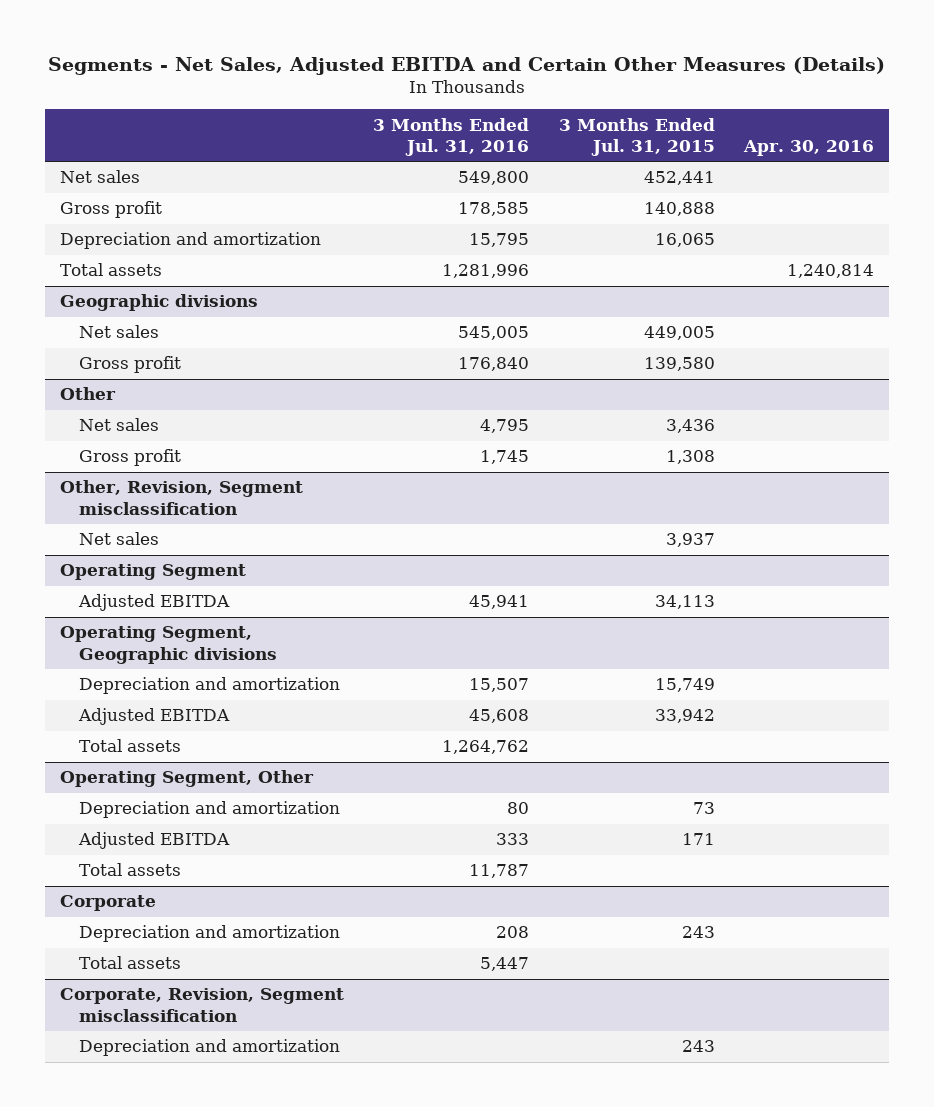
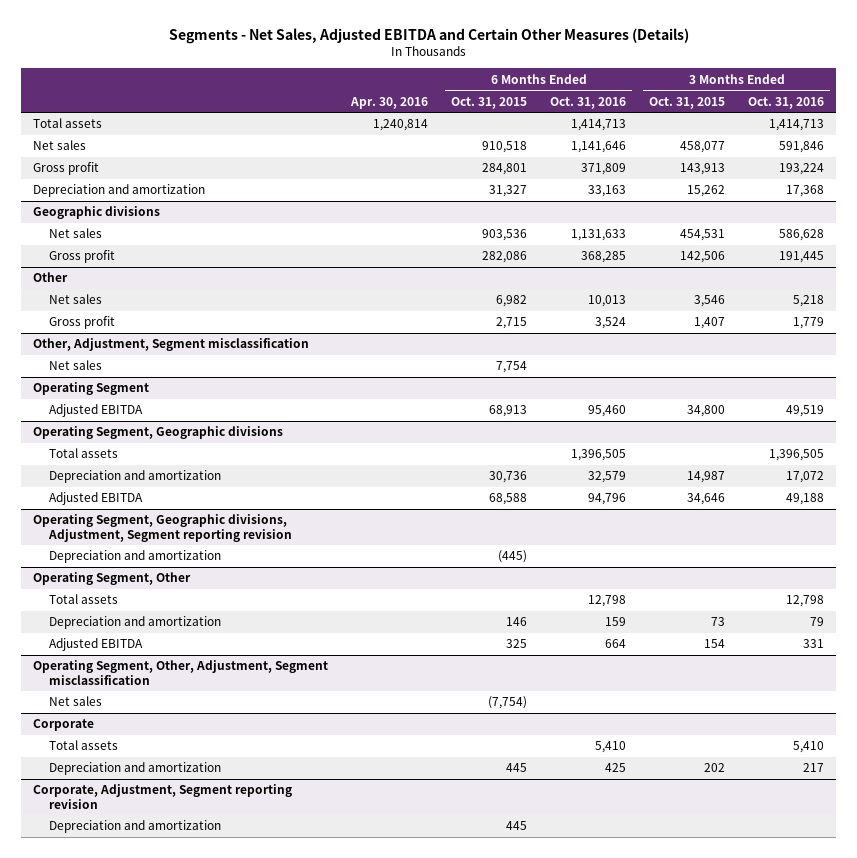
- | 3 Months Ended Jul. 31, 2016 | 3 Months Ended Jul. 31, 2015 | Apr. 30, 2016
+ | Apr. 30, 2016 | 6 Months Ended Oct. 31, 2015 | 6 Months Ended Oct. 31, 2016 | 3 Months Ended Oct. 31, 2015 | 3 Months Ended Oct. 31, 2016
moved up: Total assets | 1,240,814 | | 1,414,713 | | 1,414,713
- Other, Revision, Segment misclassification
+ Other, Adjustment, Segment misclassification
@ Operating Segment, Geographic divisions
moved up: Total assets | | | 1,396,505 | | 1,396,505
+ Operating Segment, Geographic divisions, Adjustment, Segment reporting revision
+ Depreciation and amortization | | (445) | | |
@ Operating Segment, Other
moved up: Total assets | | | 12,798 | | 12,798
+ Operating Segment, Other, Adjustment, Segment misclassification
+ Net sales | | (7,754) | | |
- Corporate, Revision, Segment misclassification
@ Corporate
moved down: Depreciation and amortization | | 445 | 425 | 202 | 217
+ Corporate, Adjustment, Segment reporting revision

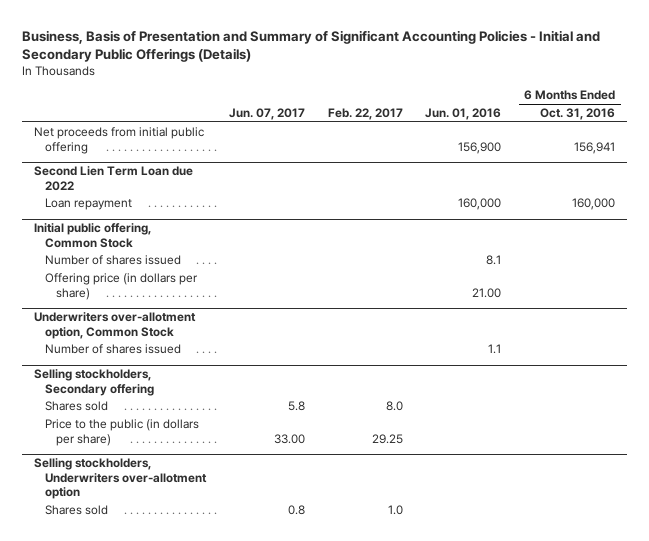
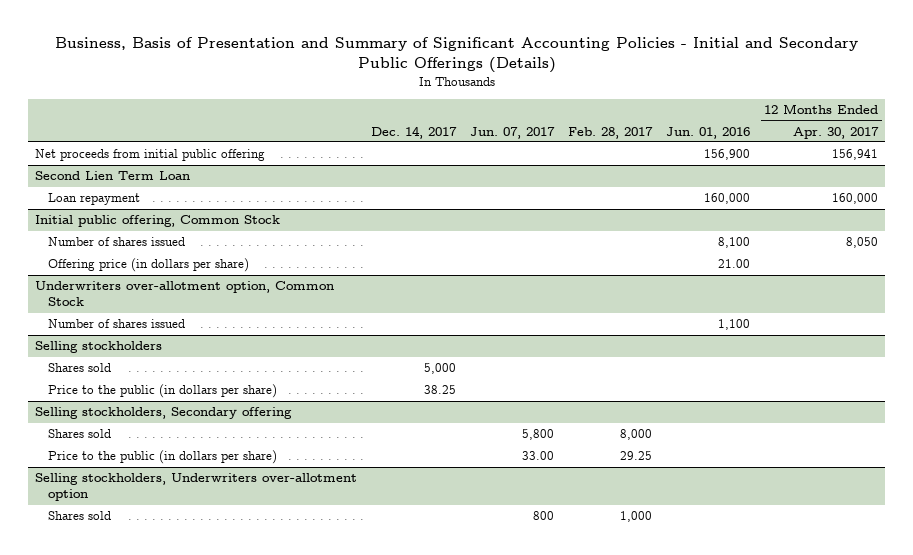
- | Jun. 07, 2017 | Feb. 22, 2017 | Jun. 01, 2016 | 6 Months Ended Oct. 31, 2016
+ | Dec. 14, 2017 | Jun. 07, 2017 | Feb. 28, 2017 | Jun. 01, 2016 | 12 Months Ended Apr. 30, 2017
- Second Lien Term Loan due 2022
+ Second Lien Term Loan
@ Initial public offering, Common Stock
- Number of shares issued | | | 8.1 |
+ Number of shares issued | | | | 8,100 | 8,050
@ Underwriters over-allotment option, Common Stock
- Number of shares issued | | | 1.1 |
+ Number of shares issued | | | | 1,100 |
+ Selling stockholders
+ Shares sold | 5,000 | | | |
+ Price to the public (in dollars per share) | 38.25 | | | |
@ Selling stockholders, Secondary offering
- Shares sold | 5.8 | 8.0 | |
+ Shares sold | | 5,800 | 8,000 | |
@ Selling stockholders, Underwriters over-allotment option
- Shares sold | 0.8 | 1.0 | |
+ Shares sold | | 800 | 1,000 | |

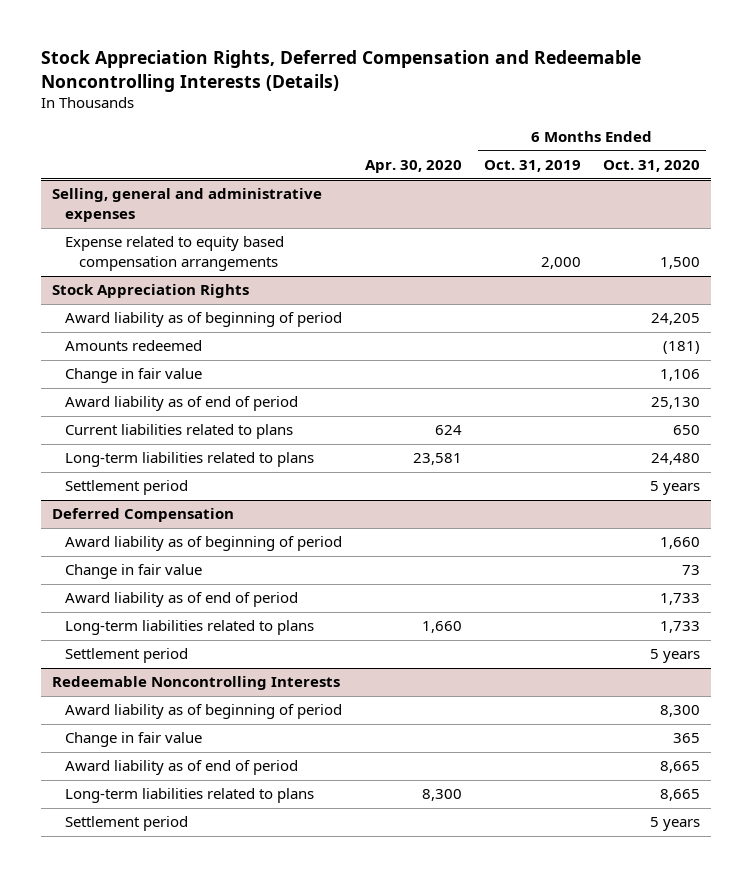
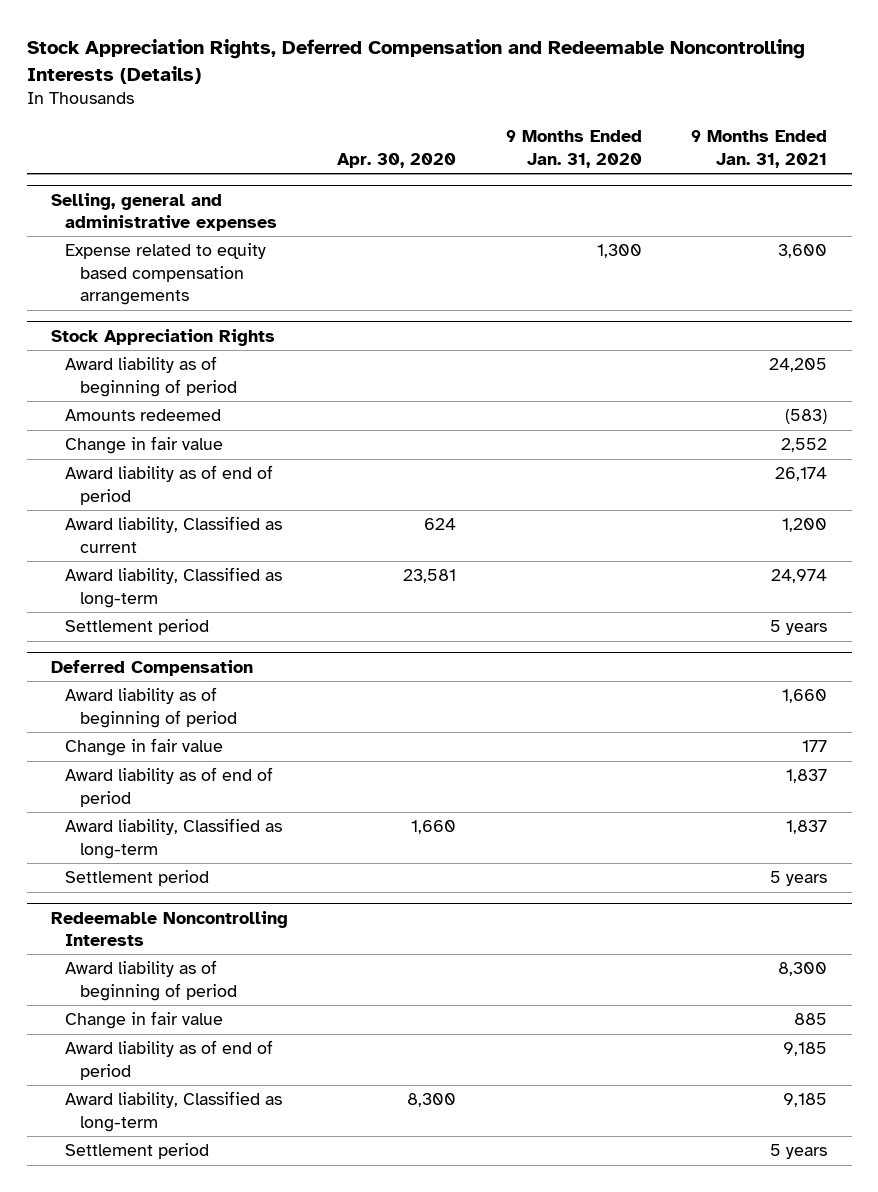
- | Apr. 30, 2020 | 6 Months Ended Oct. 31, 2019 | 6 Months Ended Oct. 31, 2020
+ | Apr. 30, 2020 | 9 Months Ended Jan. 31, 2020 | 9 Months Ended Jan. 31, 2021
@ Stock Appreciation Rights
- Current liabilities related to plans | 624 | | 650
- Long-term liabilities related to plans | 23,581 | | 24,480
+ Award liability, Classified as current | 624 | | 1,200
+ Award liability, Classified as long-term | 23,581 | | 24,974
@ Deferred Compensation
- Long-term liabilities related to plans | 1,660 | | 1,733
+ Award liability, Classified as long-term | 1,660 | | 1,837
@ Redeemable Noncontrolling Interests
- Long-term liabilities related to plans | 8,300 | | 8,665
+ Award liability, Classified as long-term | 8,300 | | 9,185

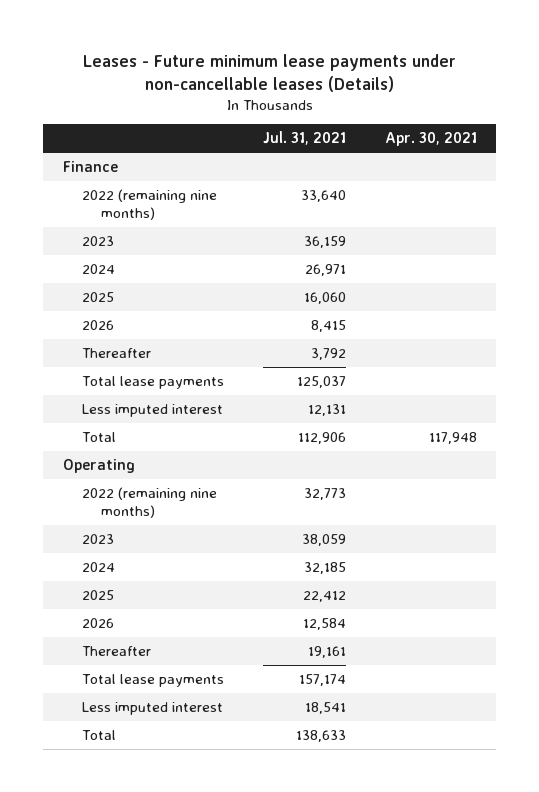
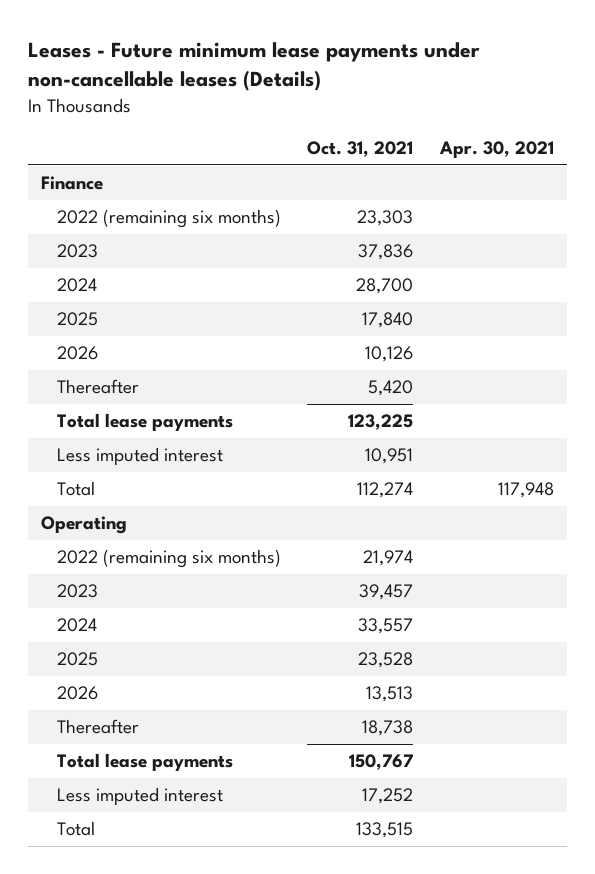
- | Jul. 31, 2021 | Apr. 30, 2021
+ | Oct. 31, 2021 | Apr. 30, 2021
- 2022 (remaining nine months) | 33,640 |
+ 2022 (remaining six months) | 23,303 |
- 2022 (remaining nine months) | 32,773 |
+ 2022 (remaining six months) | 21,974 |

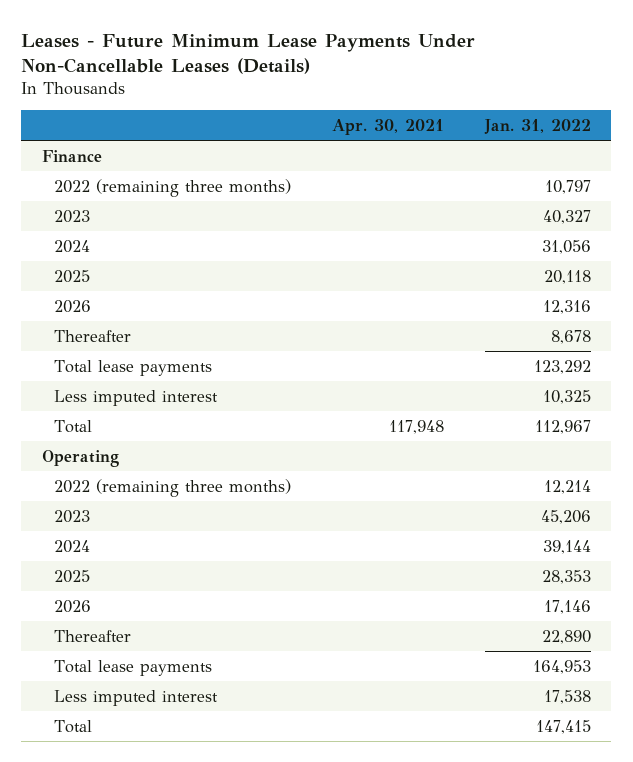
- Leases - Future minimum lease payments under non-cancellable leases (Details)
+ Leases - Future Minimum Lease Payments Under Non-Cancellable Leases (Details)
- | Oct. 31, 2021 | Apr. 30, 2021
+ | Apr. 30, 2021 | Jan. 31, 2022
- 2022 (remaining six months) | 23,303 |
+ 2022 (remaining three months) | | 10,797
- 2022 (remaining six months) | 21,974 |
+ 2022 (remaining three months) | | 12,214

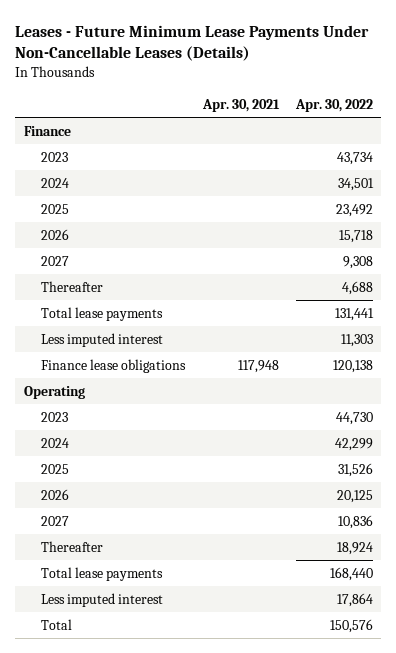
- | Apr. 30, 2021 | Jan. 31, 2022
+ | Apr. 30, 2021 | Apr. 30, 2022
- 2022 (remaining three months) | | 10,797
+ 2027 | | 9,308
- Total | 117,948 | 112,967
+ Finance lease obligations | 117,948 | 120,138
- 2022 (remaining three months) | | 12,214
+ 2027 | | 10,836

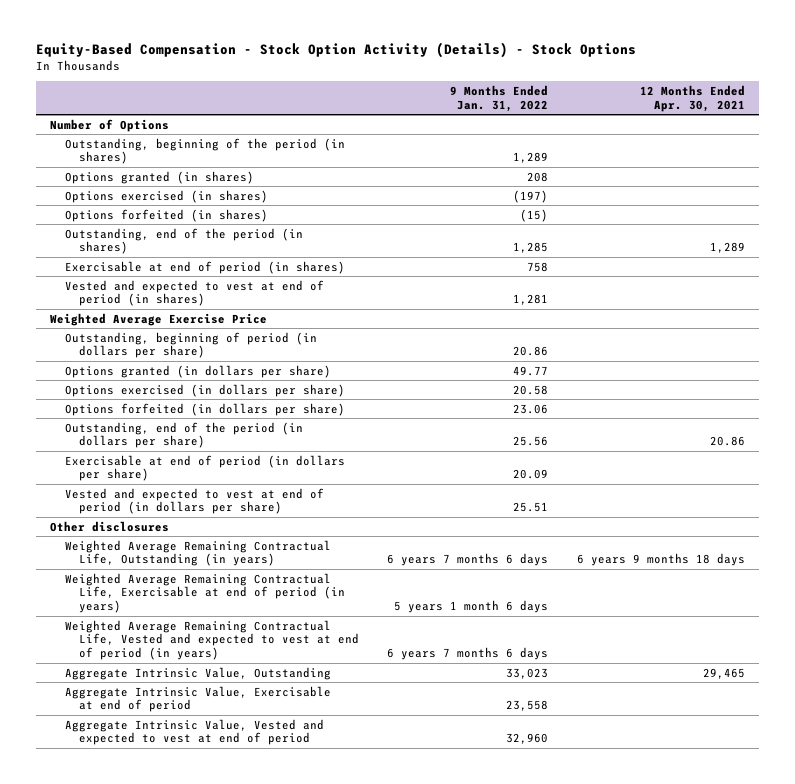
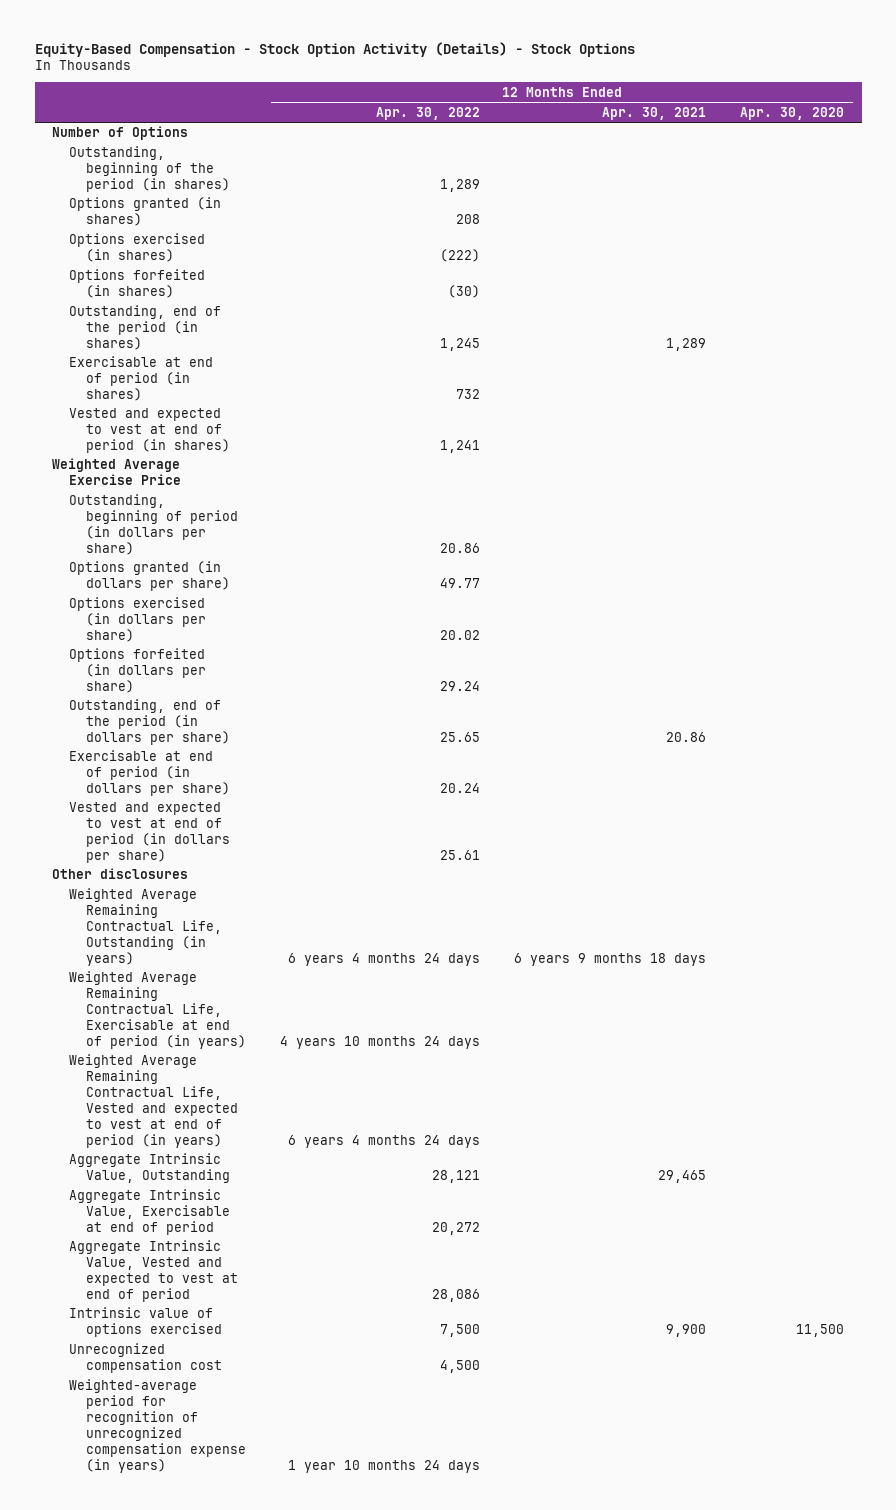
- | 9 Months Ended Jan. 31, 2022 | 12 Months Ended Apr. 30, 2021
+ | 12 Months Ended Apr. 30, 2022 | 12 Months Ended Apr. 30, 2021 | 12 Months Ended Apr. 30, 2020
+ Intrinsic value of options exercised | 7,500 | 9,900 | 11,500
+ Unrecognized compensation cost | 4,500 | |
+ Weighted-average period for recognition of unrecognized compensation expense (in years) | 1 year 10 months 24 days | |

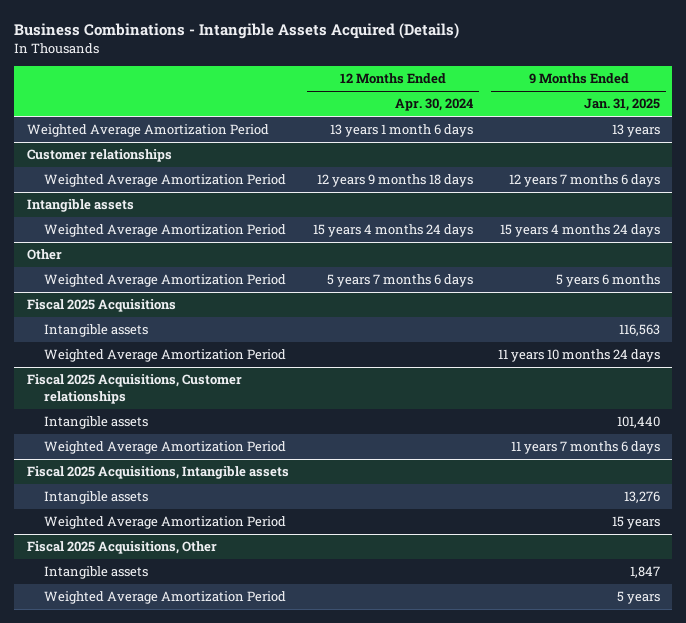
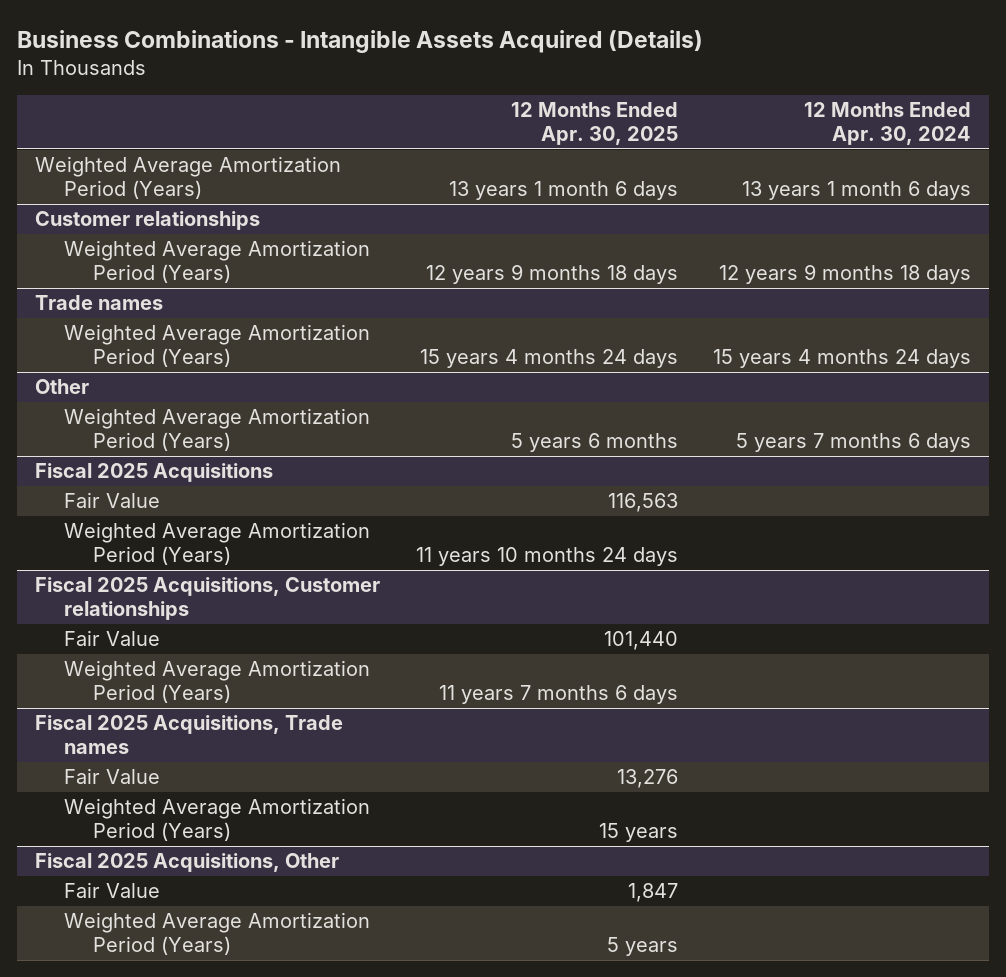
- | 12 Months Ended Apr. 30, 2024 | 9 Months Ended Jan. 31, 2025
+ | 12 Months Ended Apr. 30, 2025 | 12 Months Ended Apr. 30, 2024
- Weighted Average Amortization Period | 13 years 1 month 6 days | 13 years
+ Weighted Average Amortization Period (Years) | 13 years 1 month 6 days | 13 years 1 month 6 days
@ Customer relationships
- Weighted Average Amortization Period | 12 years 9 months 18 days | 12 years 7 months 6 days
- Intangible assets
- Weighted Average Amortization Period | 15 years 4 months 24 days | 15 years 4 months 24 days
@ Customer relationships
+ Weighted Average Amortization Period (Years) | 12 years 9 months 18 days | 12 years 9 months 18 days
+ Trade names
+ Weighted Average Amortization Period (Years) | 15 years 4 months 24 days | 15 years 4 months 24 days
@ Other
- Weighted Average Amortization Period | 5 years 7 months 6 days | 5 years 6 months
+ Weighted Average Amortization Period (Years) | 5 years 6 months | 5 years 7 months 6 days
@ Fiscal 2025 Acquisitions
- Intangible assets | | 116,563
- Weighted Average Amortization Period | | 11 years 10 months 24 days
+ Fair Value | 116,563 |
+ Weighted Average Amortization Period (Years) | 11 years 10 months 24 days |
@ Fiscal 2025 Acquisitions, Customer relationships
- Intangible assets | | 101,440
- Weighted Average Amortization Period | | 11 years 7 months 6 days
- Fiscal 2025 Acquisitions, Intangible assets
- Intangible assets | | 13,276
- Weighted Average Amortization Period | | 15 years
@ Fiscal 2025 Acquisitions, Customer relationships
+ Fair Value | 101,440 |
+ Weighted Average Amortization Period (Years) | 11 years 7 months 6 days |
+ Fiscal 2025 Acquisitions, Trade names
+ Fair Value | 13,276 |
+ Weighted Average Amortization Period (Years) | 15 years |
@ Fiscal 2025 Acquisitions, Other
- Intangible assets | | 1,847
- Weighted Average Amortization Period | | 5 years
+ Fair Value | 1,847 |
+ Weighted Average Amortization Period (Years) | 5 years |

